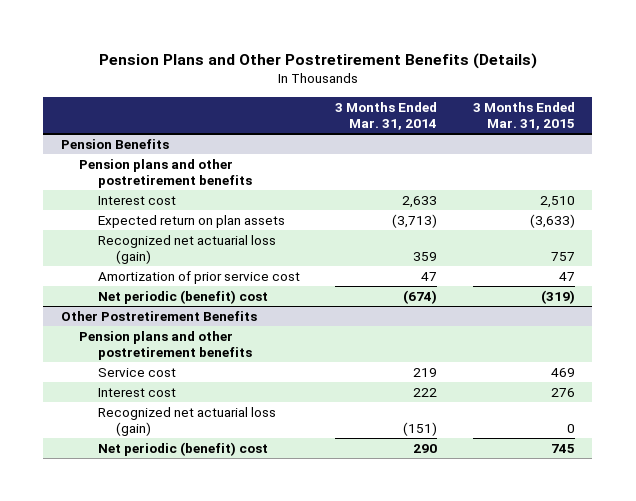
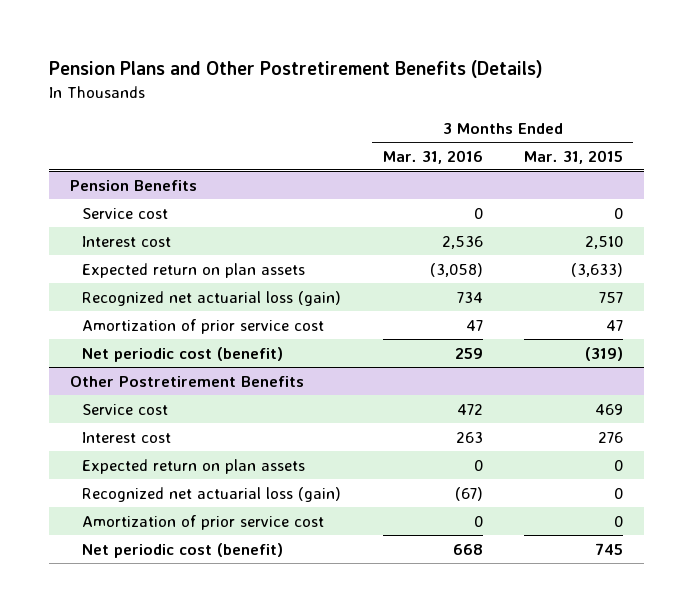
- | 3 Months Ended Mar. 31, 2014 | 3 Months Ended Mar. 31, 2015
+ | 3 Months Ended Mar. 31, 2016 | 3 Months Ended Mar. 31, 2015
@ Pension Benefits
- Pension plans and other postretirement benefits
+ Service cost | 0 | 0
- Net periodic (benefit) cost | (674) | (319)
+ Net periodic cost (benefit) | 259 | (319)
@ Other Postretirement Benefits
- Pension plans and other postretirement benefits
+ Expected return on plan assets | 0 | 0
- Net periodic (benefit) cost | 290 | 745
+ Amortization of prior service cost | 0 | 0
+ Net periodic cost (benefit) | 668 | 745

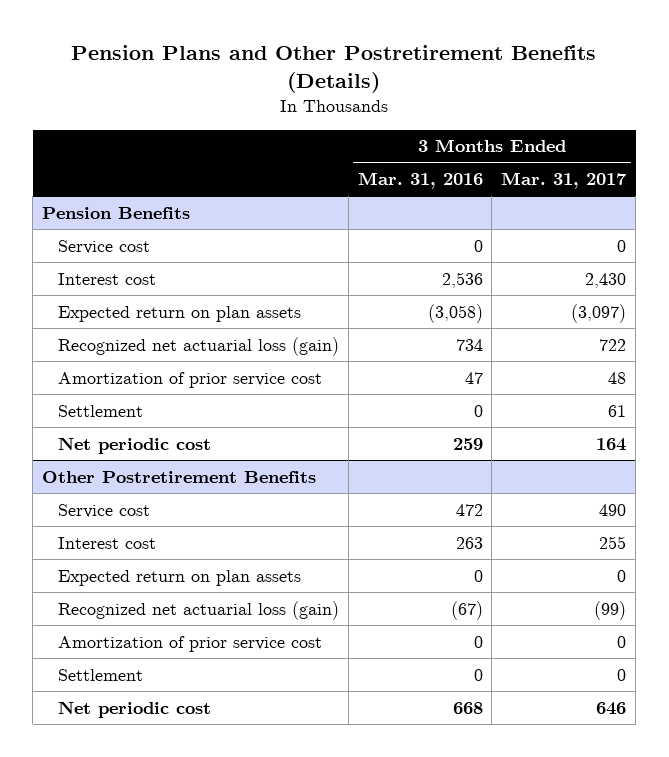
- | 3 Months Ended Mar. 31, 2016 | 3 Months Ended Mar. 31, 2015
+ | 3 Months Ended Mar. 31, 2016 | 3 Months Ended Mar. 31, 2017
@ Pension Benefits
- Net periodic cost (benefit) | 259 | (319)
+ Settlement | 0 | 61
+ Net periodic cost | 259 | 164
@ Other Postretirement Benefits
- Net periodic cost (benefit) | 668 | 745
+ Settlement | 0 | 0
+ Net periodic cost | 668 | 646

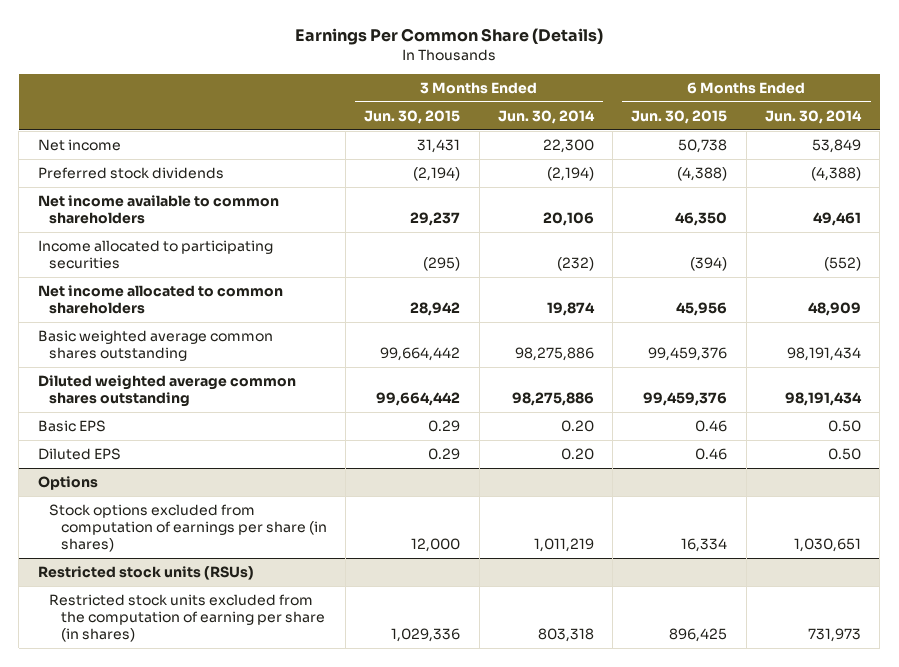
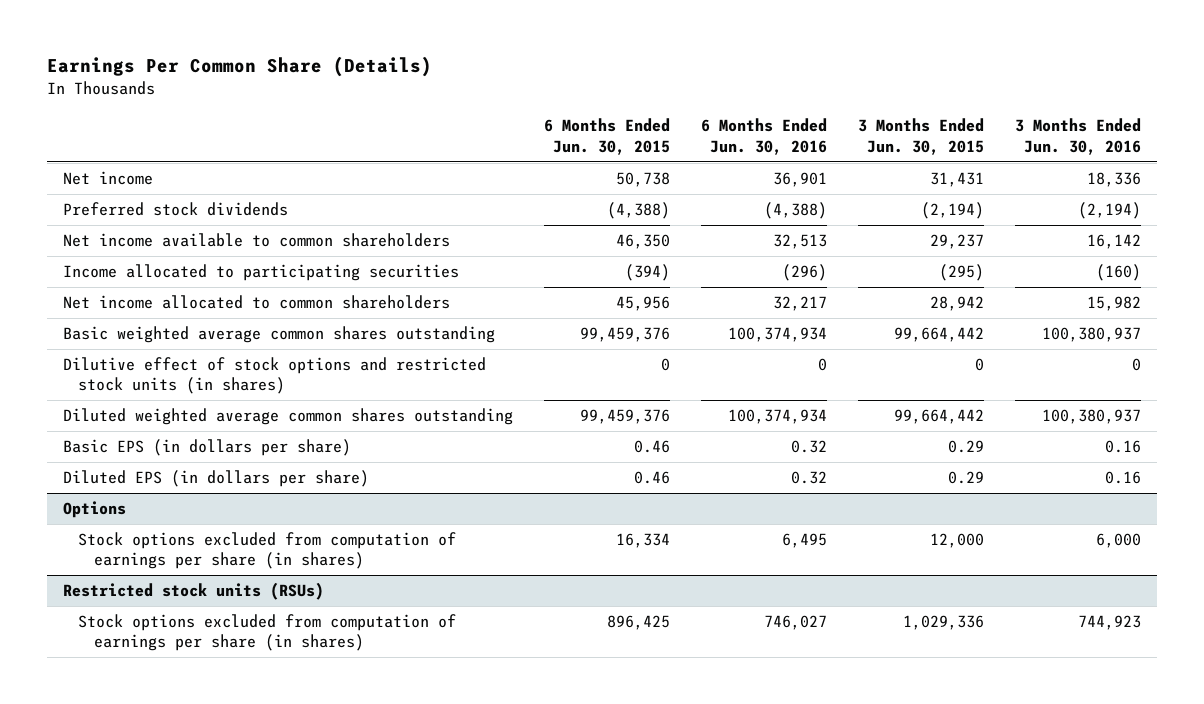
- | 3 Months Ended Jun. 30, 2015 | 3 Months Ended Jun. 30, 2014 | 6 Months Ended Jun. 30, 2015 | 6 Months Ended Jun. 30, 2014
+ | 6 Months Ended Jun. 30, 2015 | 6 Months Ended Jun. 30, 2016 | 3 Months Ended Jun. 30, 2015 | 3 Months Ended Jun. 30, 2016
+ Dilutive effect of stock options and restricted stock units (in shares) | 0 | 0 | 0 | 0
- Basic EPS | 0.29 | 0.20 | 0.46 | 0.50
- Diluted EPS | 0.29 | 0.20 | 0.46 | 0.50
+ Basic EPS (in dollars per share) | 0.46 | 0.32 | 0.29 | 0.16
+ Diluted EPS (in dollars per share) | 0.46 | 0.32 | 0.29 | 0.16
@ Restricted stock units (RSUs)
- Restricted stock units excluded from the computation of earning per share (in shares) | 1,029,336 | 803,318 | 896,425 | 731,973
+ Stock options excluded from computation of earnings per share (in shares) | 896,425 | 746,027 | 1,029,336 | 744,923

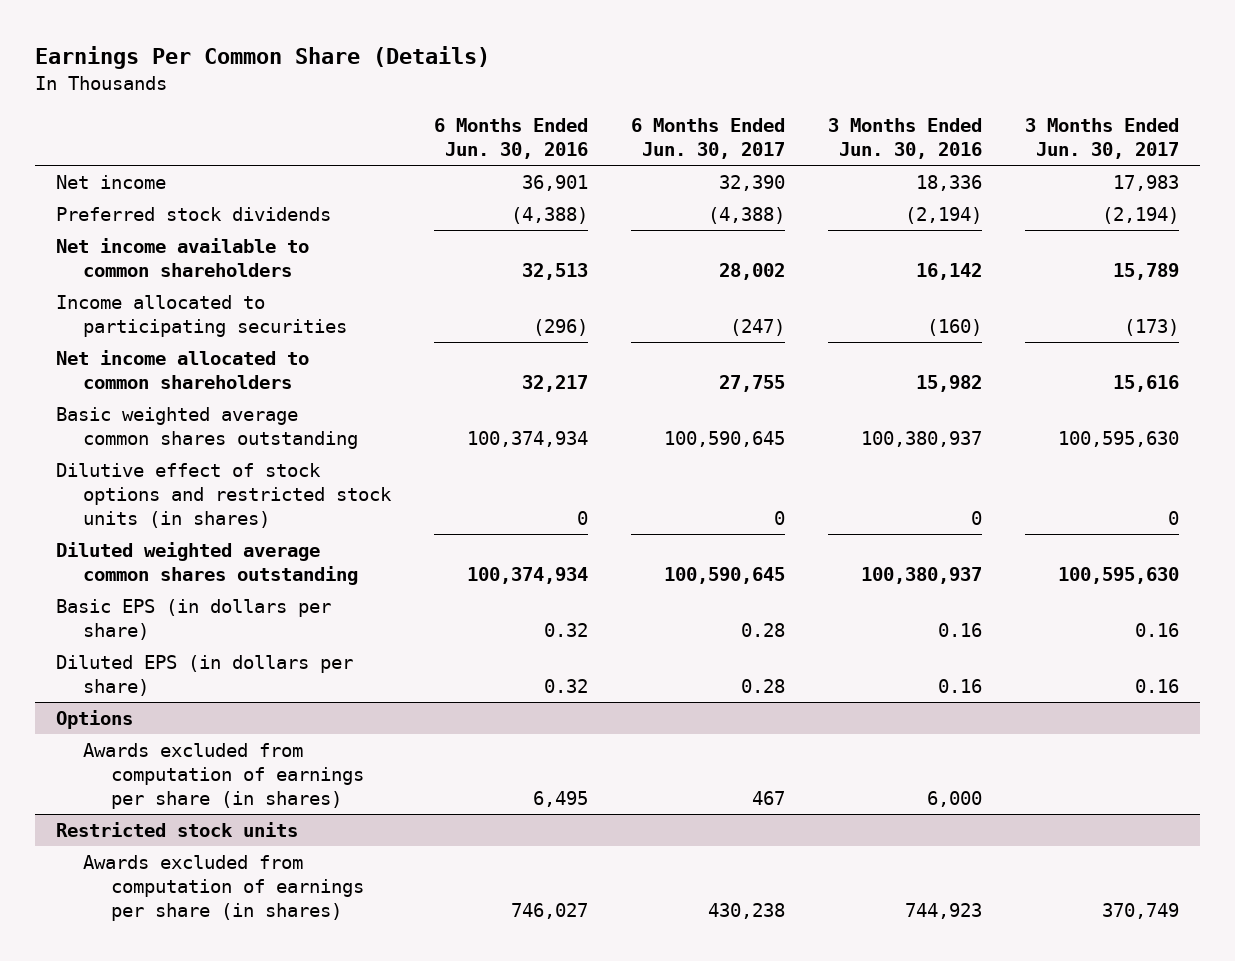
- | 6 Months Ended Jun. 30, 2015 | 6 Months Ended Jun. 30, 2016 | 3 Months Ended Jun. 30, 2015 | 3 Months Ended Jun. 30, 2016
+ | 6 Months Ended Jun. 30, 2016 | 6 Months Ended Jun. 30, 2017 | 3 Months Ended Jun. 30, 2016 | 3 Months Ended Jun. 30, 2017
@ Options
- Stock options excluded from computation of earnings per share (in shares) | 16,334 | 6,495 | 12,000 | 6,000
- Restricted stock units (RSUs)
- Stock options excluded from computation of earnings per share (in shares) | 896,425 | 746,027 | 1,029,336 | 744,923
@ Options
+ Awards excluded from computation of earnings per share (in shares) | 6,495 | 467 | 6,000 |
+ Restricted stock units
+ Awards excluded from computation of earnings per share (in shares) | 746,027 | 430,238 | 744,923 | 370,749

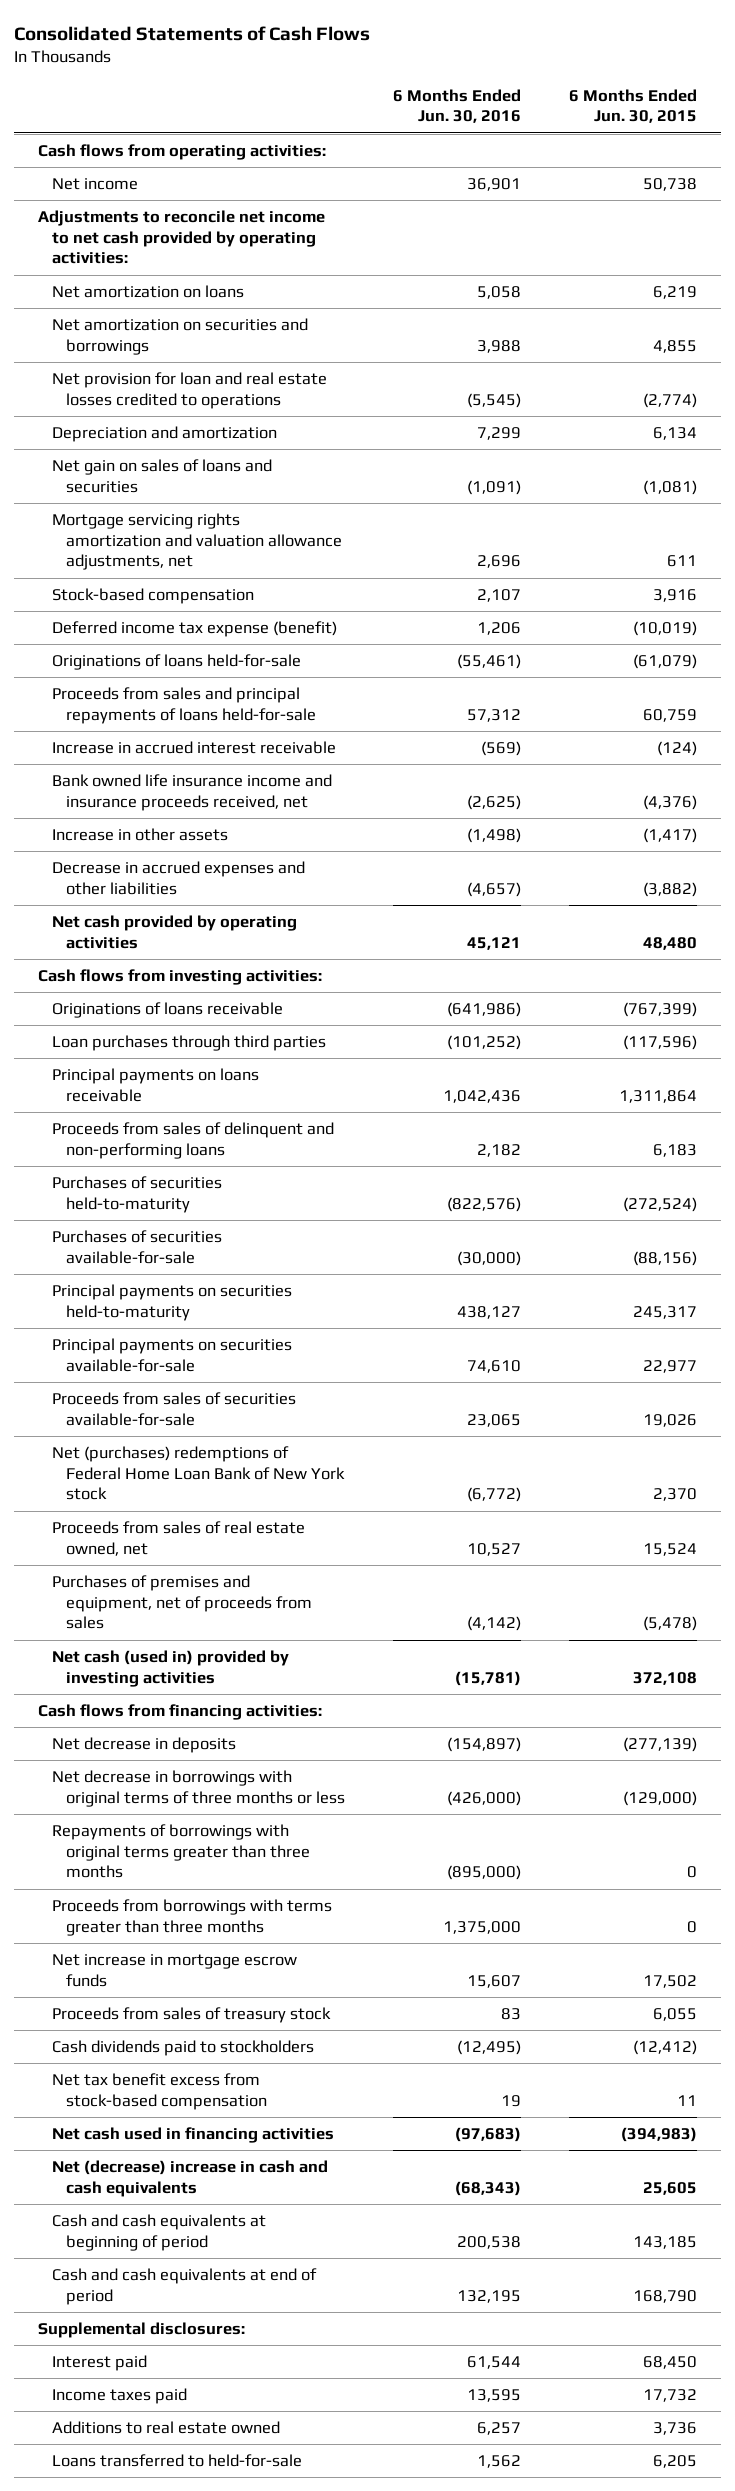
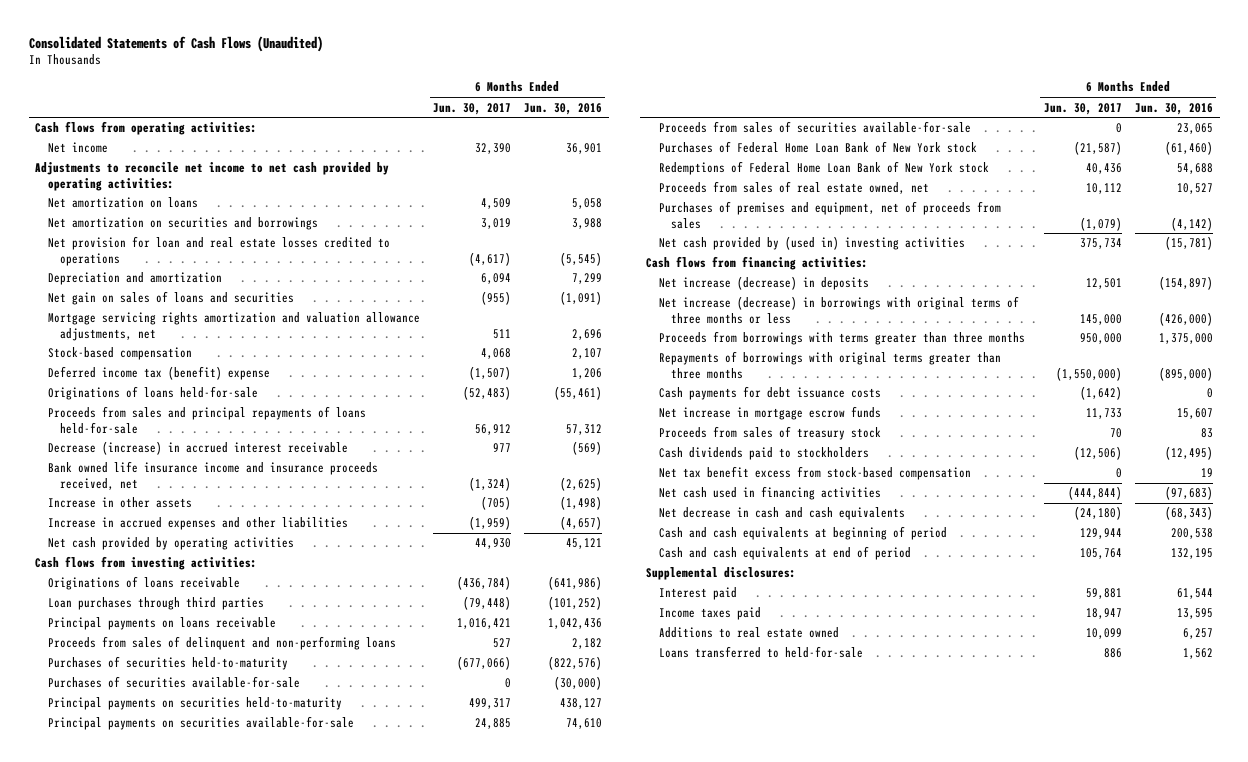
- Consolidated Statements of Cash Flows
+ Consolidated Statements of Cash Flows (Unaudited)
- | 6 Months Ended Jun. 30, 2016 | 6 Months Ended Jun. 30, 2015
+ | 6 Months Ended Jun. 30, 2017 | 6 Months Ended Jun. 30, 2016
- Deferred income tax expense (benefit) | 1,206 | (10,019)
+ Deferred income tax (benefit) expense | (1,507) | 1,206
- Increase in accrued interest receivable | (569) | (124)
+ Decrease (increase) in accrued interest receivable | 977 | (569)
- Decrease in accrued expenses and other liabilities | (4,657) | (3,882)
+ Increase in accrued expenses and other liabilities | (1,959) | (4,657)
- Net (purchases) redemptions of Federal Home Loan Bank of New York stock | (6,772) | 2,370
+ Purchases of Federal Home Loan Bank of New York stock | (21,587) | (61,460)
+ Redemptions of Federal Home Loan Bank of New York stock | 40,436 | 54,688
- Net cash (used in) provided by investing activities | (15,781) | 372,108
+ Net cash provided by (used in) investing activities | 375,734 | (15,781)
- Net decrease in deposits | (154,897) | (277,139)
- Net decrease in borrowings with original terms of three months or less | (426,000) | (129,000)
+ Net increase (decrease) in deposits | 12,501 | (154,897)
+ Net increase (decrease) in borrowings with original terms of three months or less | 145,000 | (426,000)
moved down: Repayments of borrowings with original terms greater than three months | (1,550,000) | (895,000)
+ Cash payments for debt issuance costs | (1,642) | 0
- Net (decrease) increase in cash and cash equivalents | (68,343) | 25,605
+ Net decrease in cash and cash equivalents | (24,180) | (68,343)

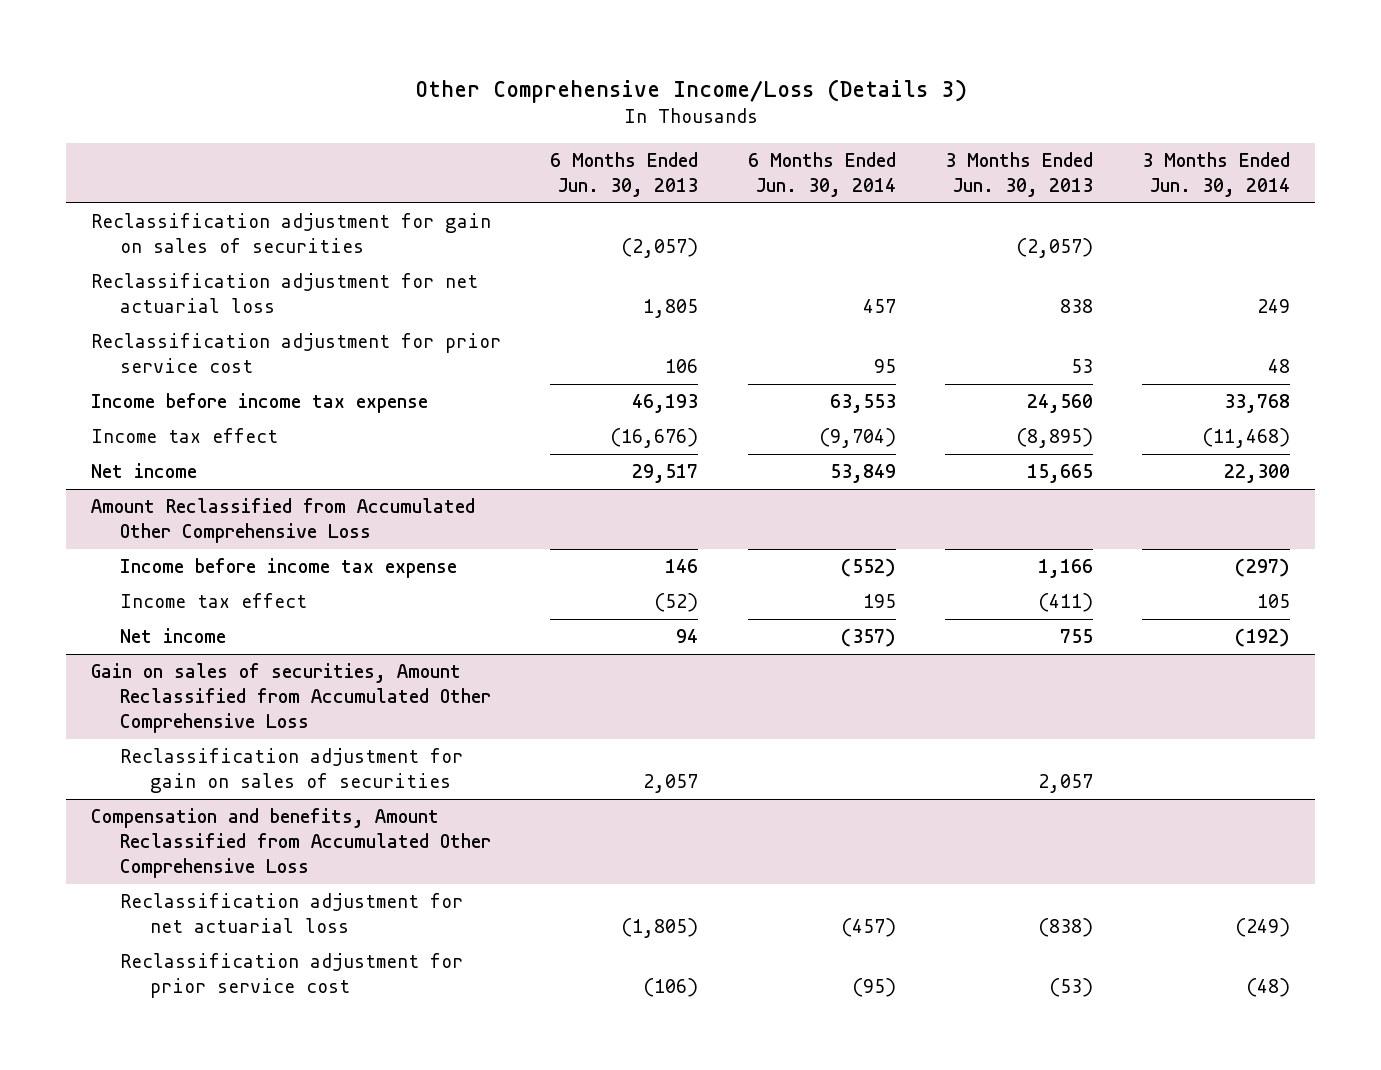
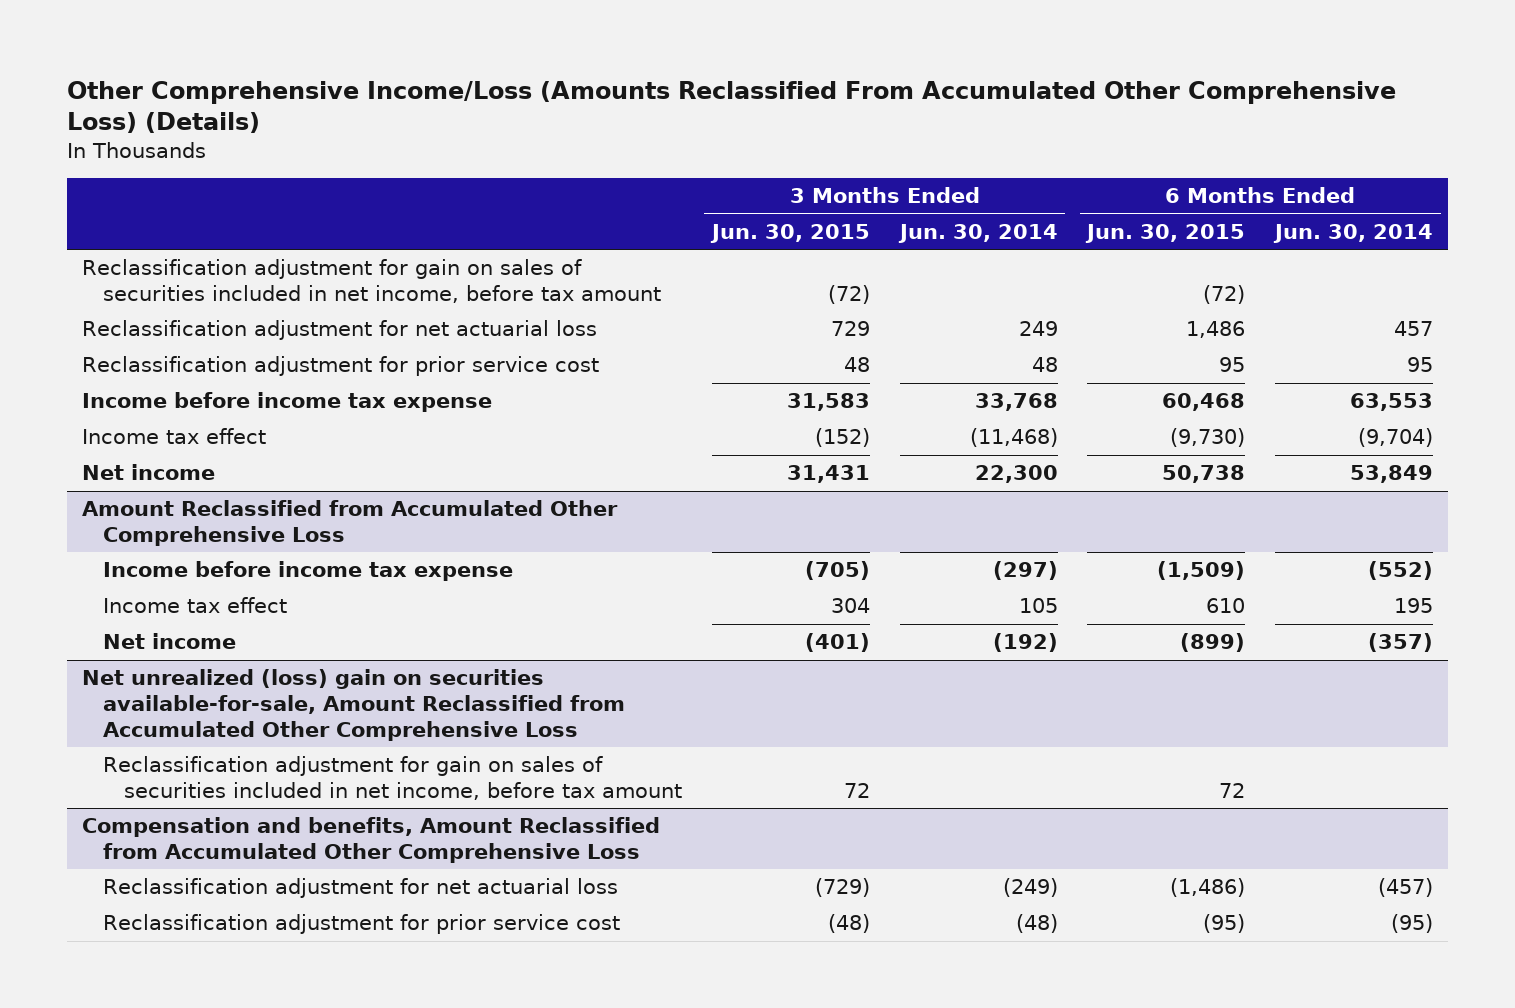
- Other Comprehensive Income/Loss (Details 3)
+ Other Comprehensive Income/Loss (Amounts Reclassified From Accumulated Other Comprehensive Loss) (Details)
- | 6 Months Ended Jun. 30, 2013 | 6 Months Ended Jun. 30, 2014 | 3 Months Ended Jun. 30, 2013 | 3 Months Ended Jun. 30, 2014
+ | 3 Months Ended Jun. 30, 2015 | 3 Months Ended Jun. 30, 2014 | 6 Months Ended Jun. 30, 2015 | 6 Months Ended Jun. 30, 2014
- Reclassification adjustment for gain on sales of securities | (2,057) | | (2,057) |
+ Reclassification adjustment for gain on sales of securities included in net income, before tax amount | (72) | | (72) |
- Gain on sales of securities, Amount Reclassified from Accumulated Other Comprehensive Loss
- Reclassification adjustment for gain on sales of securities | 2,057 | | 2,057 |
+ Net unrealized (loss) gain on securities available-for-sale, Amount Reclassified from Accumulated Other Comprehensive Loss
+ Reclassification adjustment for gain on sales of securities included in net income, before tax amount | 72 | | 72 |

